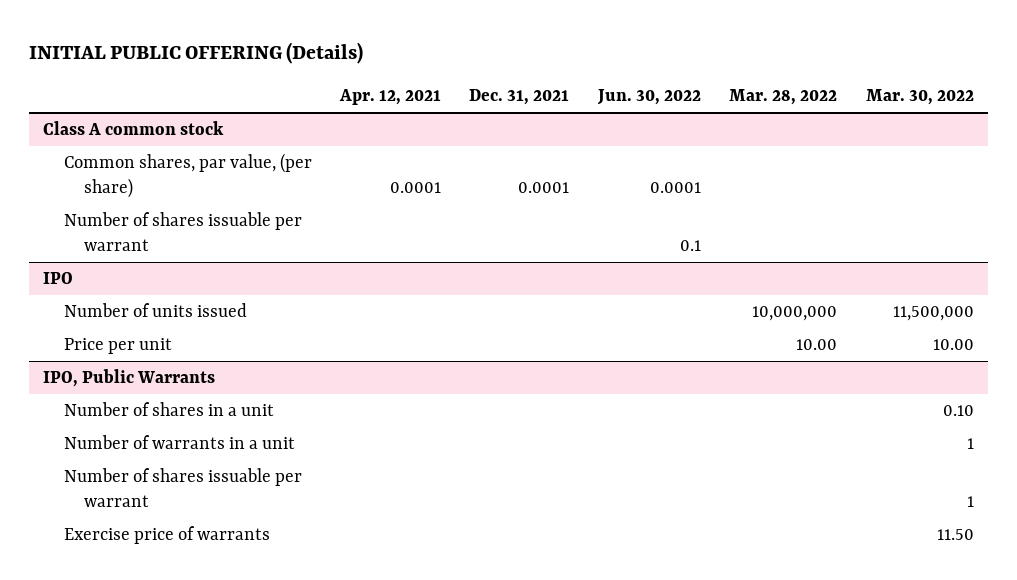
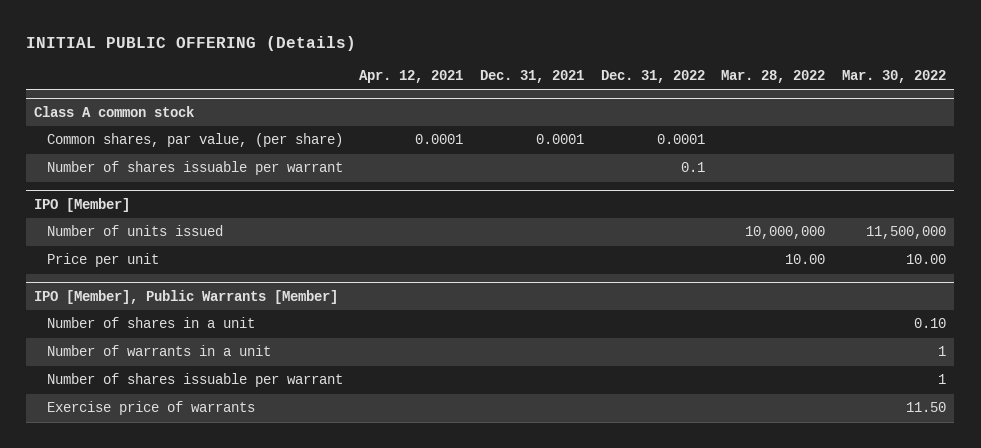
- | Apr. 12, 2021 | Dec. 31, 2021 | Jun. 30, 2022 | Mar. 28, 2022 | Mar. 30, 2022
+ | Apr. 12, 2021 | Dec. 31, 2021 | Dec. 31, 2022 | Mar. 28, 2022 | Mar. 30, 2022
- IPO
+ IPO [Member]
- IPO, Public Warrants
+ IPO [Member], Public Warrants [Member]

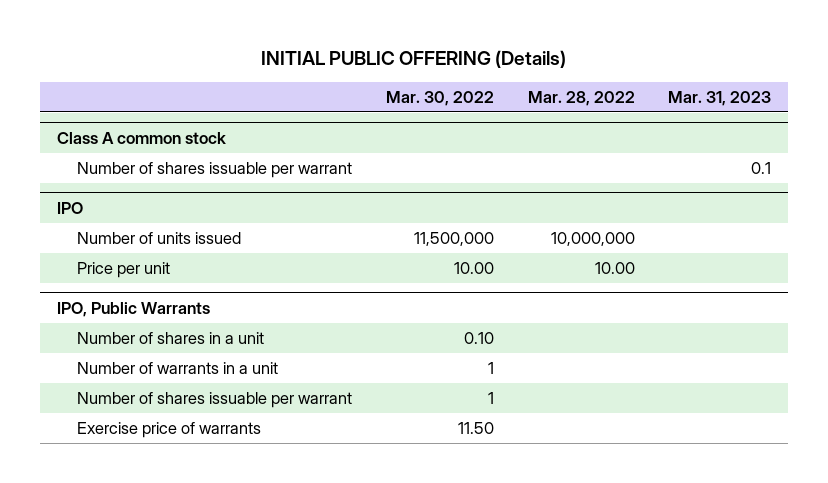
- | Apr. 12, 2021 | Dec. 31, 2021 | Dec. 31, 2022 | Mar. 28, 2022 | Mar. 30, 2022
+ | Mar. 30, 2022 | Mar. 28, 2022 | Mar. 31, 2023
@ Class A common stock
- Common shares, par value, (per share) | 0.0001 | 0.0001 | 0.0001 | |
- IPO [Member]
+ IPO
- IPO [Member], Public Warrants [Member]
+ IPO, Public Warrants

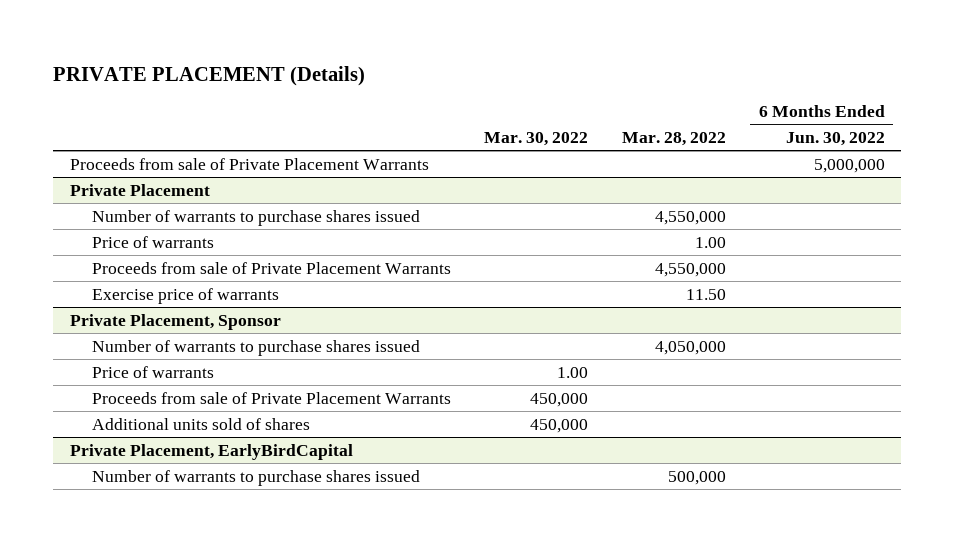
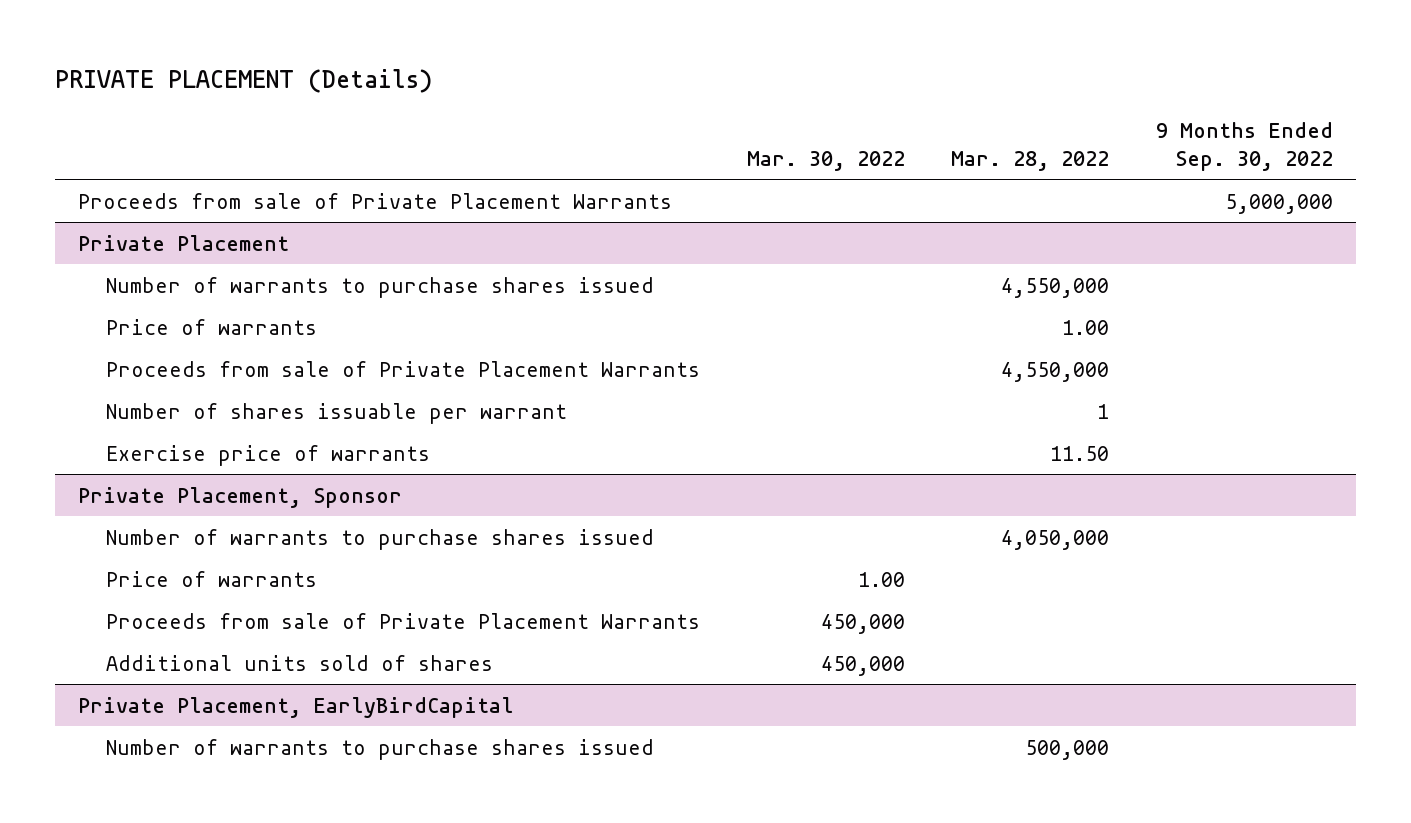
- | Mar. 30, 2022 | Mar. 28, 2022 | 6 Months Ended Jun. 30, 2022
+ | Mar. 30, 2022 | Mar. 28, 2022 | 9 Months Ended Sep. 30, 2022
@ Private Placement
+ Number of shares issuable per warrant | | 1 |

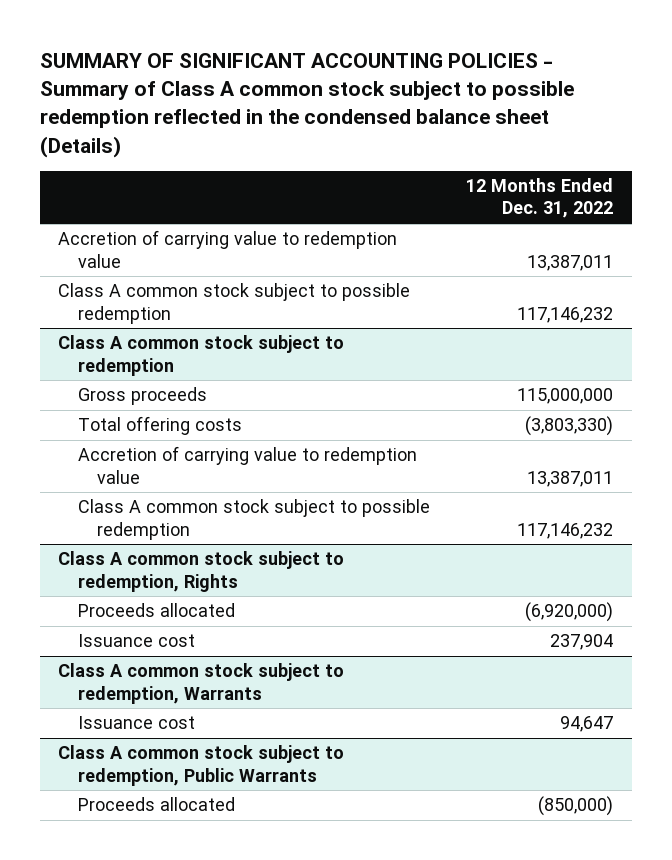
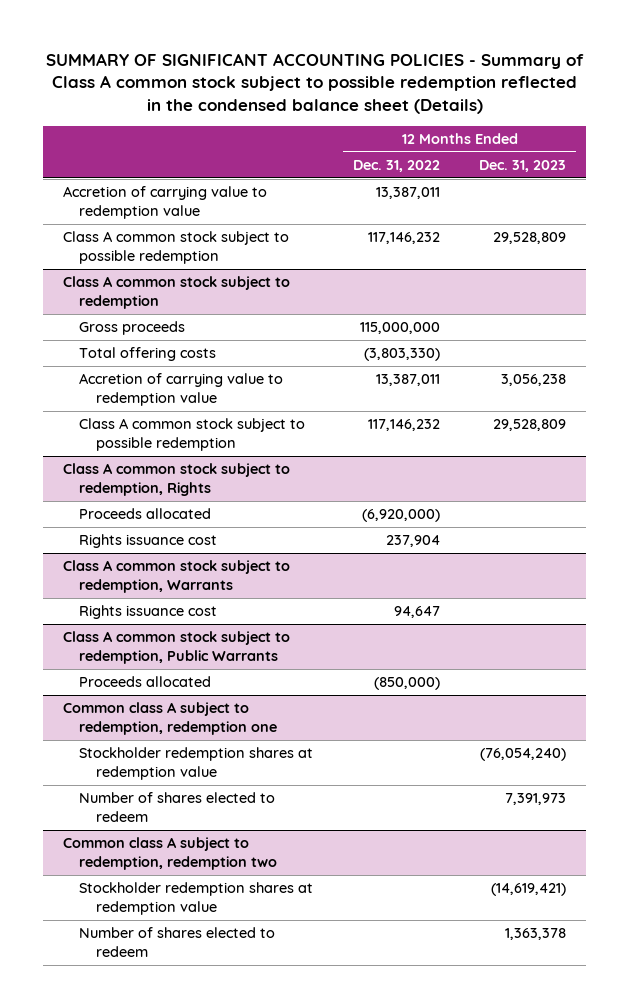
- | 12 Months Ended Dec. 31, 2022
+ | 12 Months Ended Dec. 31, 2022 | 12 Months Ended Dec. 31, 2023
@ Class A common stock subject to redemption, Rights
- Issuance cost | 237,904
+ Rights issuance cost | 237,904 |
@ Class A common stock subject to redemption, Warrants
- Issuance cost | 94,647
+ Rights issuance cost | 94,647 |
+ Common class A subject to redemption, redemption one
+ Stockholder redemption shares at redemption value | | (76,054,240)
+ Number of shares elected to redeem | | 7,391,973
+ Common class A subject to redemption, redemption two
+ Stockholder redemption shares at redemption value | | (14,619,421)
+ Number of shares elected to redeem | | 1,363,378

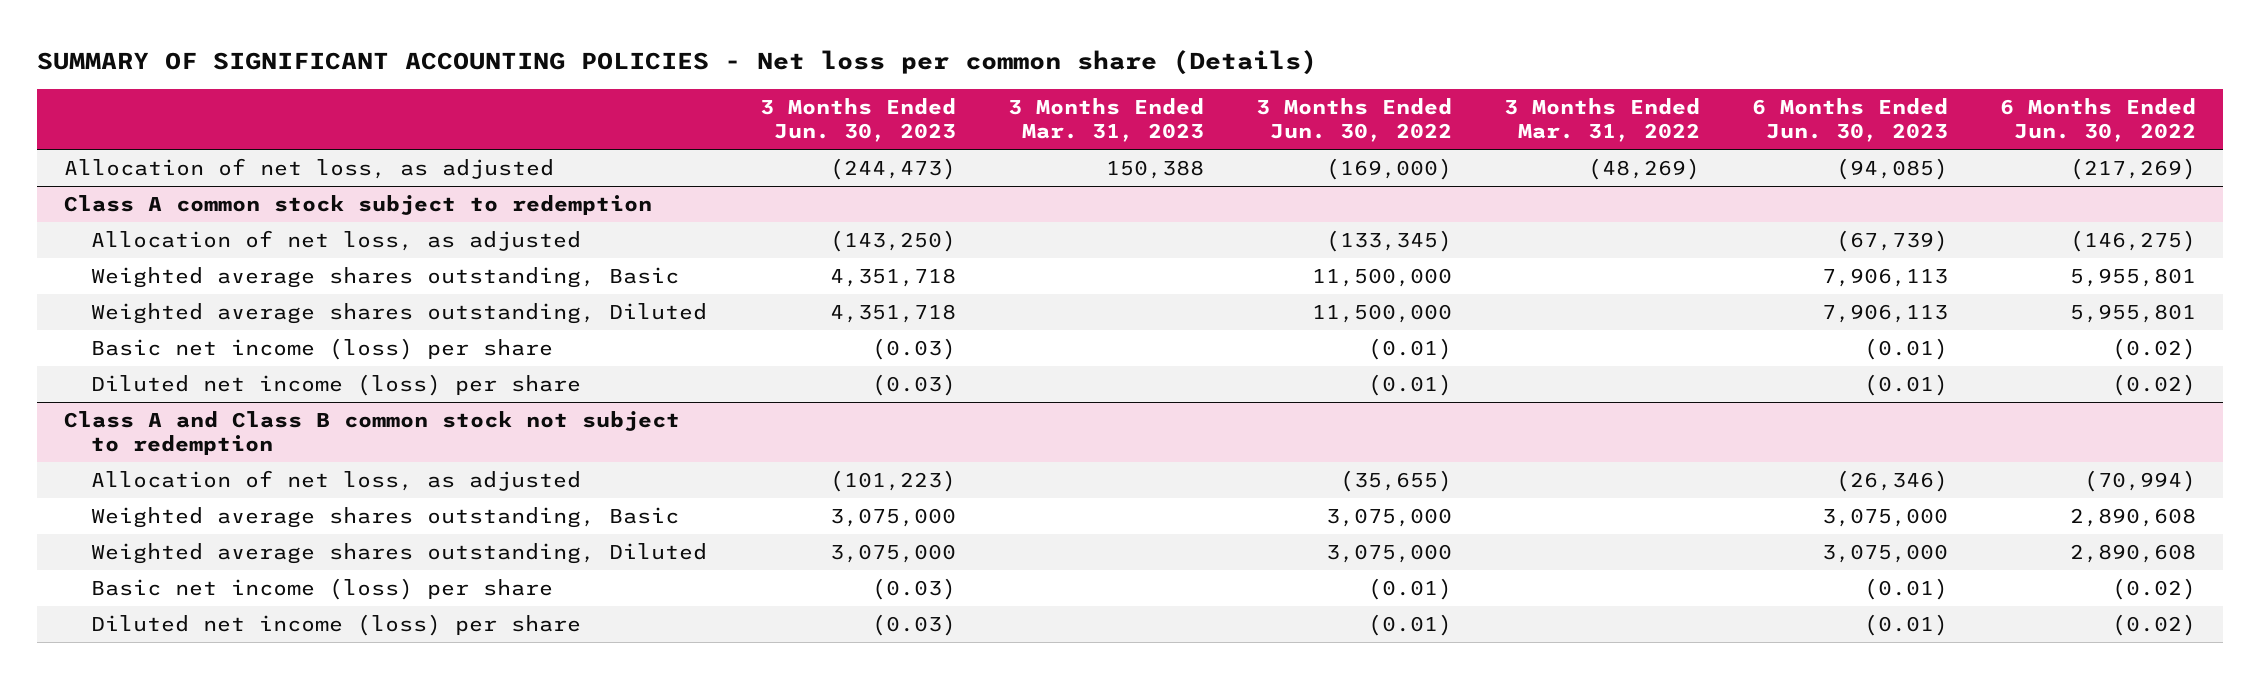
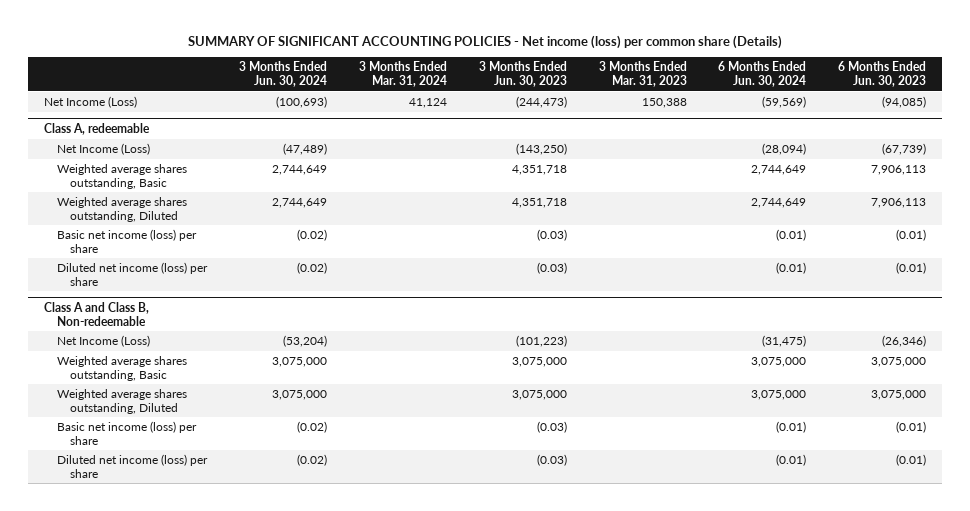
- SUMMARY OF SIGNIFICANT ACCOUNTING POLICIES - Net loss per common share (Details)
+ SUMMARY OF SIGNIFICANT ACCOUNTING POLICIES - Net income (loss) per common share (Details)
- | 3 Months Ended Jun. 30, 2023 | 3 Months Ended Mar. 31, 2023 | 3 Months Ended Jun. 30, 2022 | 3 Months Ended Mar. 31, 2022 | 6 Months Ended Jun. 30, 2023 | 6 Months Ended Jun. 30, 2022
+ | 3 Months Ended Jun. 30, 2024 | 3 Months Ended Mar. 31, 2024 | 3 Months Ended Jun. 30, 2023 | 3 Months Ended Mar. 31, 2023 | 6 Months Ended Jun. 30, 2024 | 6 Months Ended Jun. 30, 2023
- Allocation of net loss, as adjusted | (244,473) | 150,388 | (169,000) | (48,269) | (94,085) | (217,269)
- Class A common stock subject to redemption
- Allocation of net loss, as adjusted | (143,250) | | (133,345) | | (67,739) | (146,275)
+ Net Income (Loss) | (100,693) | 41,124 | (244,473) | 150,388 | (59,569) | (94,085)
+ Class A, redeemable
+ Net Income (Loss) | (47,489) | | (143,250) | | (28,094) | (67,739)
- Class A and Class B common stock not subject to redemption
- Allocation of net loss, as adjusted | (101,223) | | (35,655) | | (26,346) | (70,994)
+ Class A and Class B, Non-redeemable
+ Net Income (Loss) | (53,204) | | (101,223) | | (31,475) | (26,346)

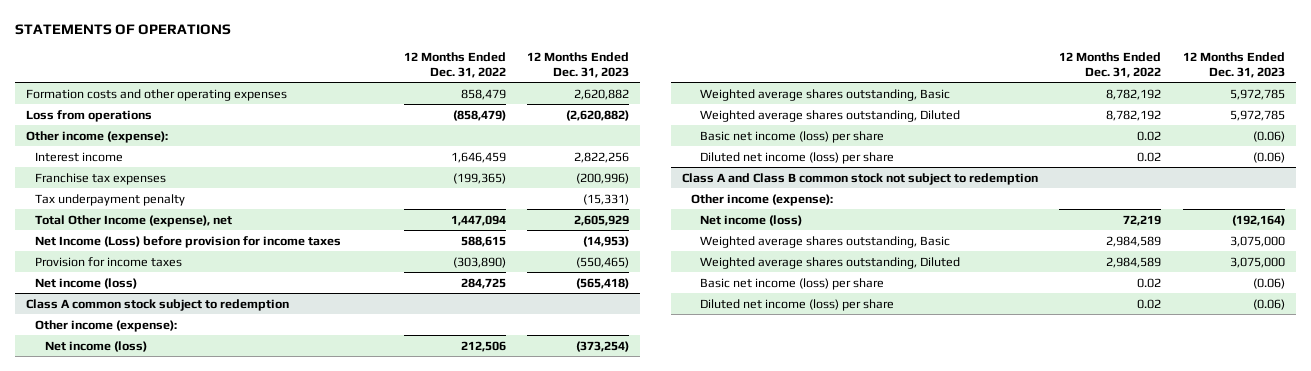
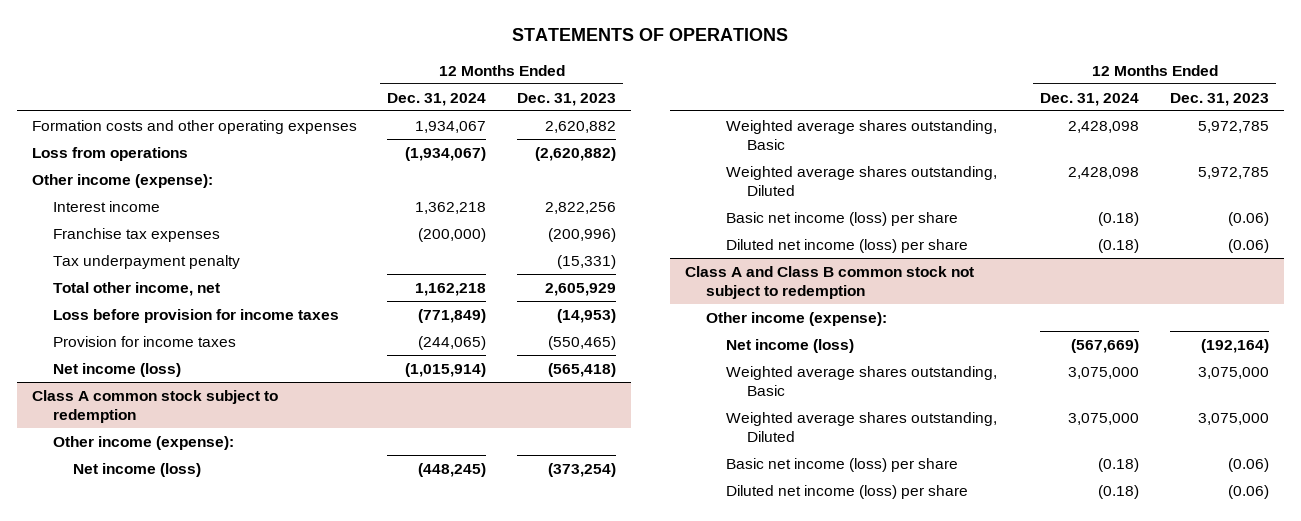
- | 12 Months Ended Dec. 31, 2022 | 12 Months Ended Dec. 31, 2023
+ | 12 Months Ended Dec. 31, 2024 | 12 Months Ended Dec. 31, 2023
- Total Other Income (expense), net | 1,447,094 | 2,605,929
- Net Income (Loss) before provision for income taxes | 588,615 | (14,953)
+ Total other income, net | 1,162,218 | 2,605,929
+ Loss before provision for income taxes | (771,849) | (14,953)

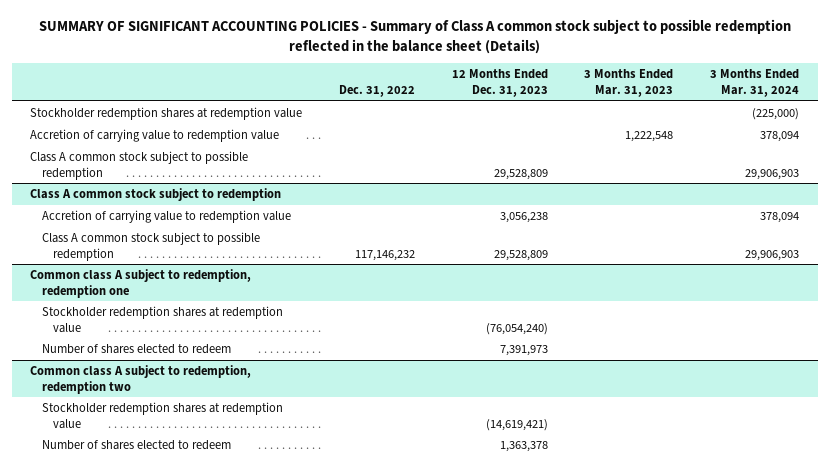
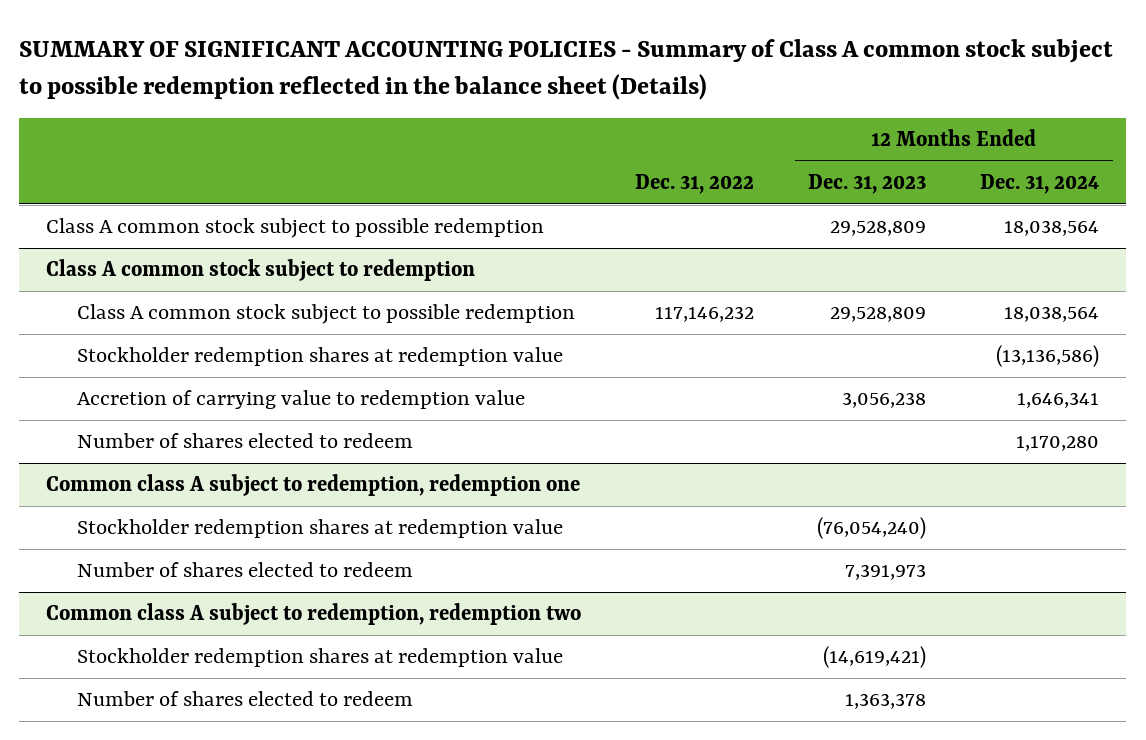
- | Dec. 31, 2022 | 12 Months Ended Dec. 31, 2023 | 3 Months Ended Mar. 31, 2023 | 3 Months Ended Mar. 31, 2024
+ | Dec. 31, 2022 | 12 Months Ended Dec. 31, 2023 | 12 Months Ended Dec. 31, 2024
- Stockholder redemption shares at redemption value | | | | (225,000)
- Accretion of carrying value to redemption value | | | 1,222,548 | 378,094
@ Class A common stock subject to redemption
+ Stockholder redemption shares at redemption value | | | (13,136,586)
moved down: Accretion of carrying value to redemption value | | 3,056,238 | 1,646,341
+ Number of shares elected to redeem | | | 1,170,280

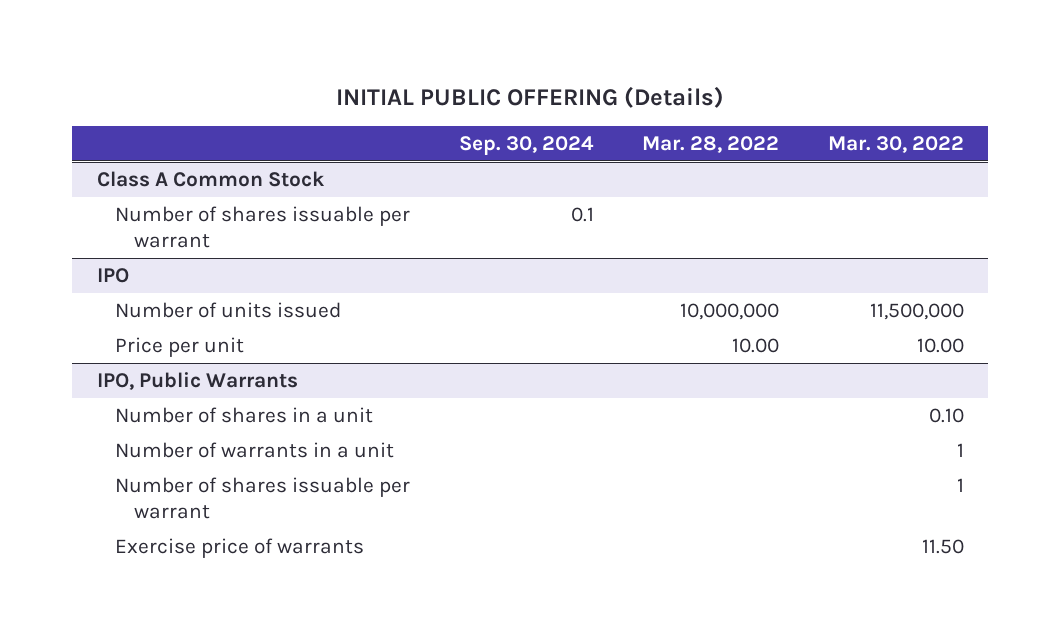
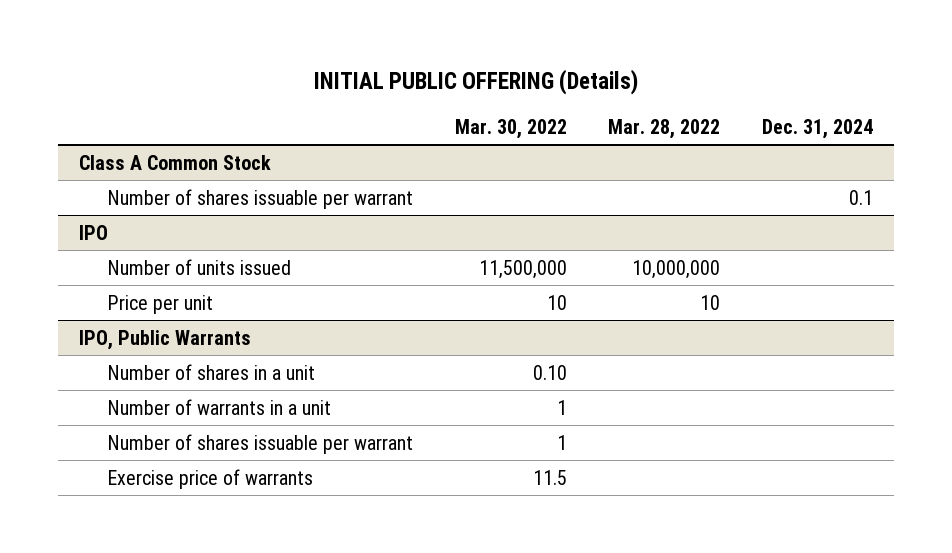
- | Sep. 30, 2024 | Mar. 28, 2022 | Mar. 30, 2022
+ | Mar. 30, 2022 | Mar. 28, 2022 | Dec. 31, 2024
@ IPO
- Price per unit | | 10.00 | 10.00
+ Price per unit | 10 | 10 |
@ IPO, Public Warrants
- Exercise price of warrants | | | 11.50
+ Exercise price of warrants | 11.5 | |

